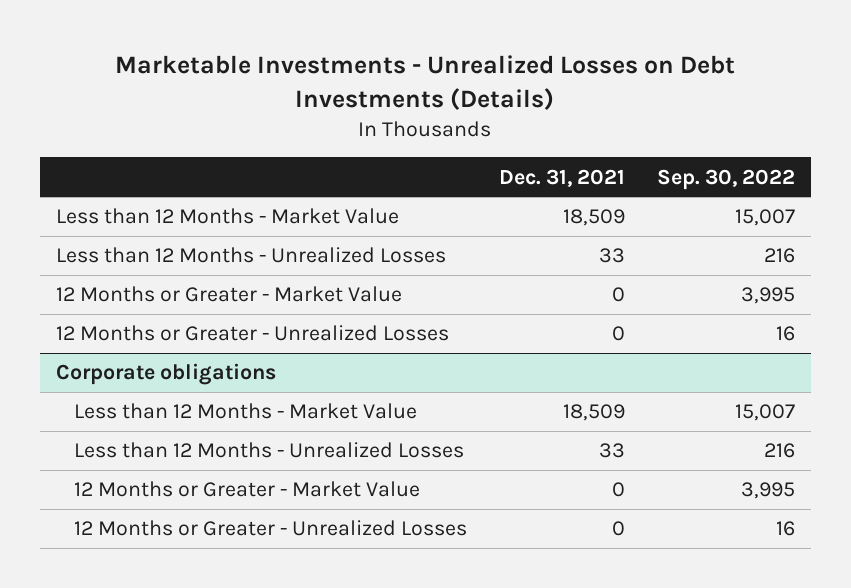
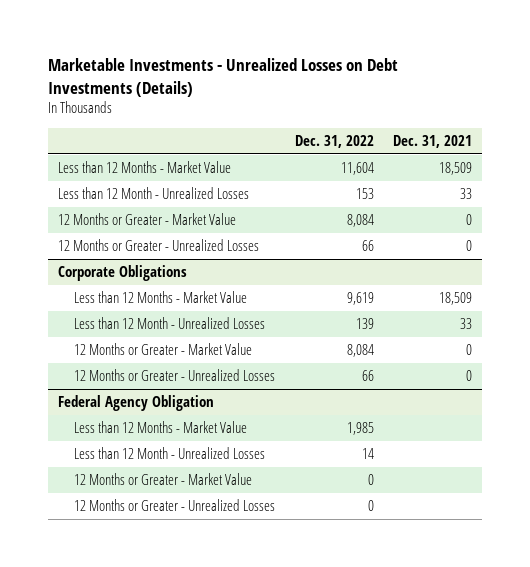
- | Dec. 31, 2021 | Sep. 30, 2022
+ | Dec. 31, 2022 | Dec. 31, 2021
- Less than 12 Months - Unrealized Losses | 33 | 216
+ Less than 12 Month - Unrealized Losses | 153 | 33
- Corporate obligations
+ Corporate Obligations
- Less than 12 Months - Unrealized Losses | 33 | 216
+ Less than 12 Month - Unrealized Losses | 139 | 33
+ Federal Agency Obligation
+ Less than 12 Months - Market Value | 1,985 |
+ Less than 12 Month - Unrealized Losses | 14 |
+ 12 Months or Greater - Market Value | 0 |
+ 12 Months or Greater - Unrealized Losses | 0 |

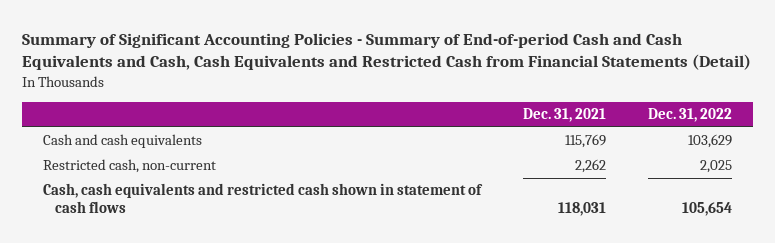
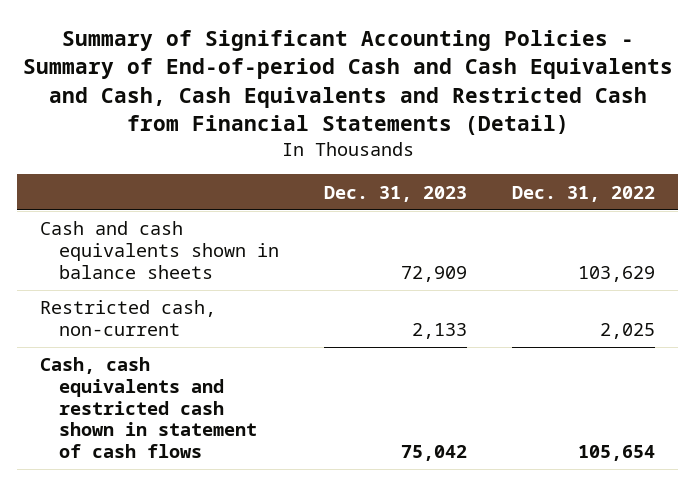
- | Dec. 31, 2021 | Dec. 31, 2022
+ | Dec. 31, 2023 | Dec. 31, 2022
- Cash and cash equivalents | 115,769 | 103,629
+ Cash and cash equivalents shown in balance sheets | 72,909 | 103,629

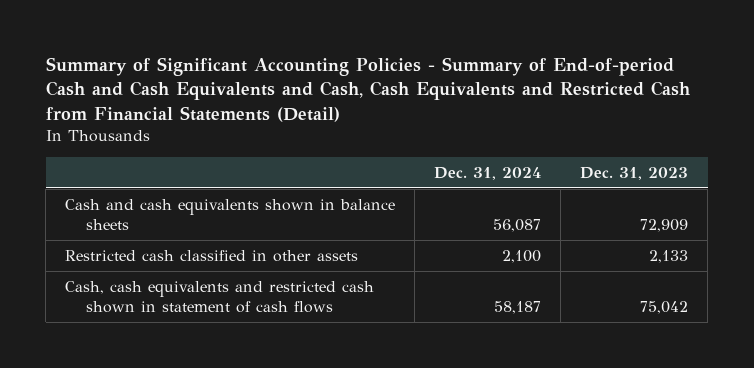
- | Dec. 31, 2023 | Dec. 31, 2022
+ | Dec. 31, 2024 | Dec. 31, 2023
- Restricted cash, non-current | 2,133 | 2,025
+ Restricted cash classified in other assets | 2,100 | 2,133

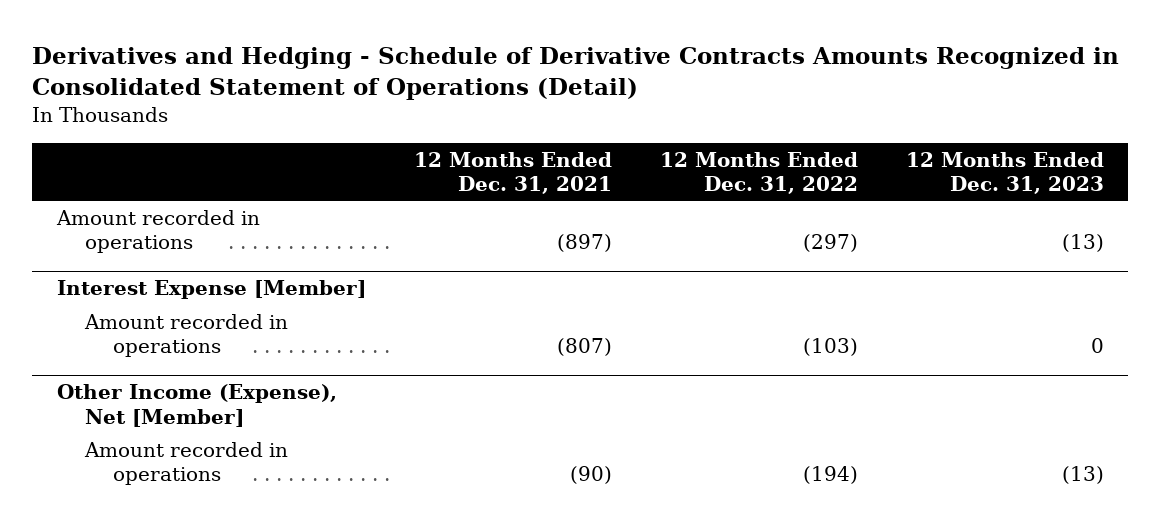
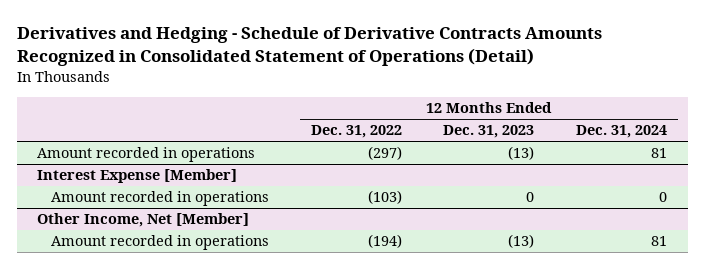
- | 12 Months Ended Dec. 31, 2021 | 12 Months Ended Dec. 31, 2022 | 12 Months Ended Dec. 31, 2023
+ | 12 Months Ended Dec. 31, 2022 | 12 Months Ended Dec. 31, 2023 | 12 Months Ended Dec. 31, 2024
- Other Income (Expense), Net [Member]
+ Other Income, Net [Member]

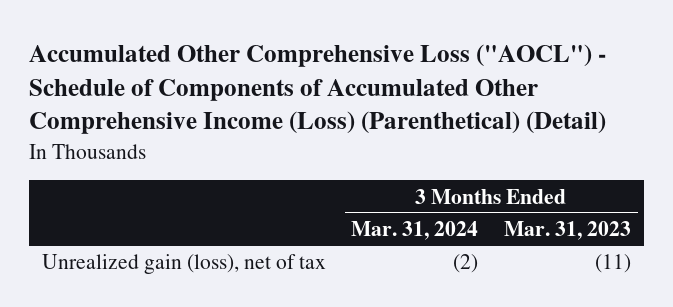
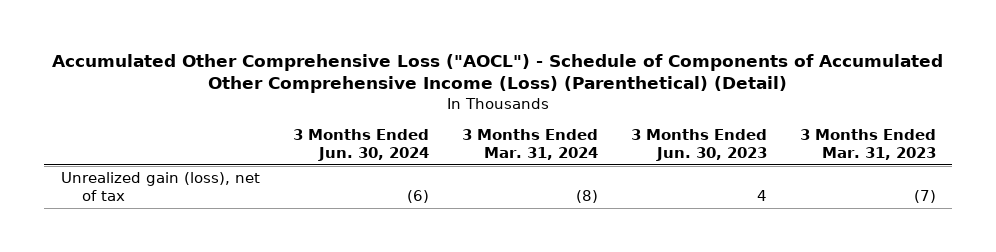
- | 3 Months Ended Mar. 31, 2024 | 3 Months Ended Mar. 31, 2023
+ | 3 Months Ended Jun. 30, 2024 | 3 Months Ended Mar. 31, 2024 | 3 Months Ended Jun. 30, 2023 | 3 Months Ended Mar. 31, 2023
- Unrealized gain (loss), net of tax | (2) | (11)
+ Unrealized gain (loss), net of tax | (6) | (8) | 4 | (7)

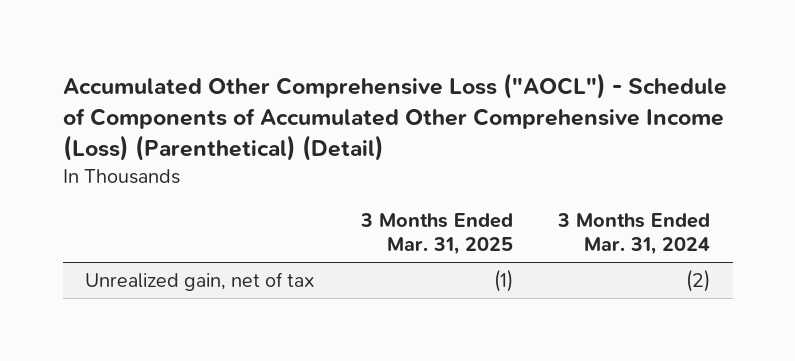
- | 3 Months Ended Jun. 30, 2024 | 3 Months Ended Mar. 31, 2024 | 3 Months Ended Jun. 30, 2023 | 3 Months Ended Mar. 31, 2023
+ | 3 Months Ended Mar. 31, 2025 | 3 Months Ended Mar. 31, 2024
- Unrealized gain (loss), net of tax | (6) | (8) | 4 | (7)
+ Unrealized gain, net of tax | (1) | (2)

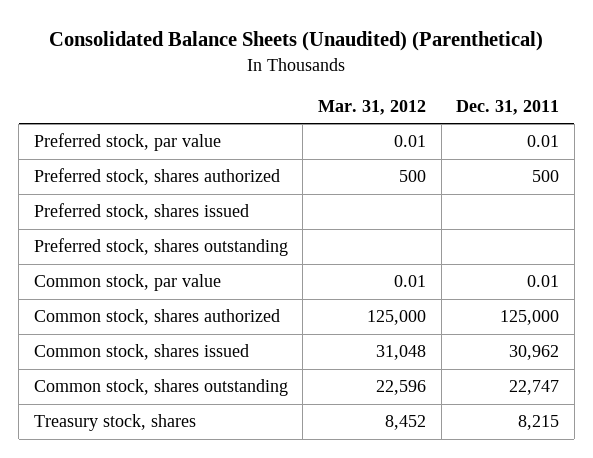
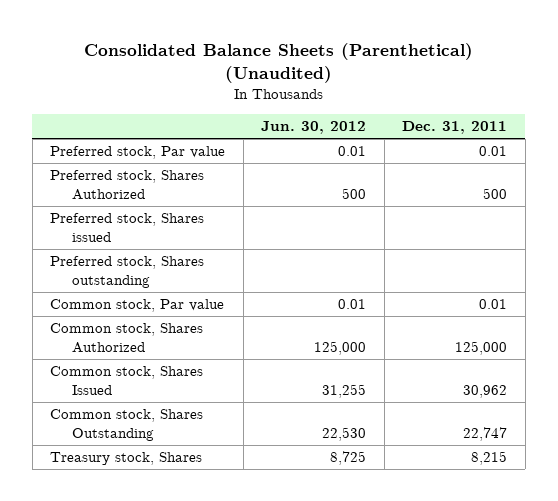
- Consolidated Balance Sheets (Unaudited) (Parenthetical)
+ Consolidated Balance Sheets (Parenthetical) (Unaudited)
- | Mar. 31, 2012 | Dec. 31, 2011
+ | Jun. 30, 2012 | Dec. 31, 2011
- Preferred stock, par value | 0.01 | 0.01
- Preferred stock, shares authorized | 500 | 500
- Preferred stock, shares issued
- Preferred stock, shares outstanding
- Common stock, par value | 0.01 | 0.01
- Common stock, shares authorized | 125,000 | 125,000
- Common stock, shares issued | 31,048 | 30,962
- Common stock, shares outstanding | 22,596 | 22,747
- Treasury stock, shares | 8,452 | 8,215
+ Preferred stock, Par value | 0.01 | 0.01
+ Preferred stock, Shares Authorized | 500 | 500
+ Preferred stock, Shares issued
+ Preferred stock, Shares outstanding
+ Common stock, Par value | 0.01 | 0.01
+ Common stock, Shares Authorized | 125,000 | 125,000
+ Common stock, Shares Issued | 31,255 | 30,962
+ Common stock, Shares Outstanding | 22,530 | 22,747
+ Treasury stock, Shares | 8,725 | 8,215

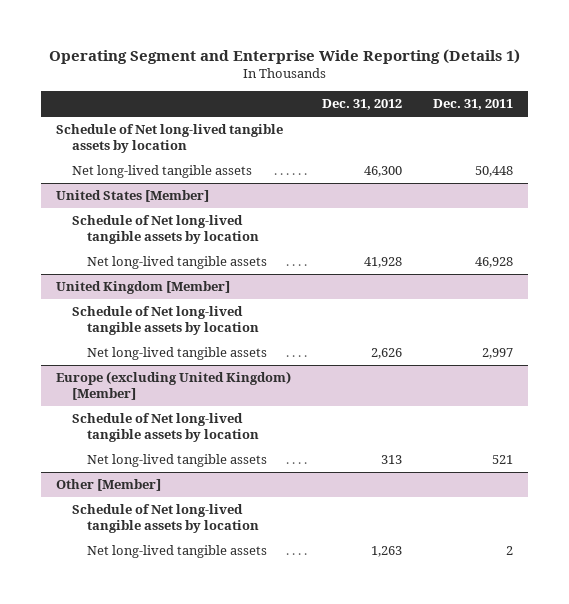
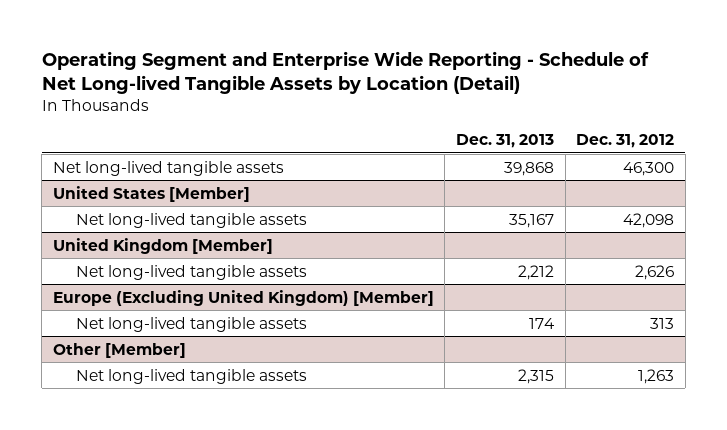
- Operating Segment and Enterprise Wide Reporting (Details 1)
+ Operating Segment and Enterprise Wide Reporting - Schedule of Net Long-lived Tangible Assets by Location (Detail)
- | Dec. 31, 2012 | Dec. 31, 2011
+ | Dec. 31, 2013 | Dec. 31, 2012
- Schedule of Net long-lived tangible assets by location
@ United States [Member]
- Schedule of Net long-lived tangible assets by location
- Net long-lived tangible assets | 41,928 | 46,928
+ Net long-lived tangible assets | 35,167 | 42,098
@ United Kingdom [Member]
- Schedule of Net long-lived tangible assets by location
- Europe (excluding United Kingdom) [Member]
- Schedule of Net long-lived tangible assets by location
+ Europe (Excluding United Kingdom) [Member]
@ Other [Member]
- Schedule of Net long-lived tangible assets by location

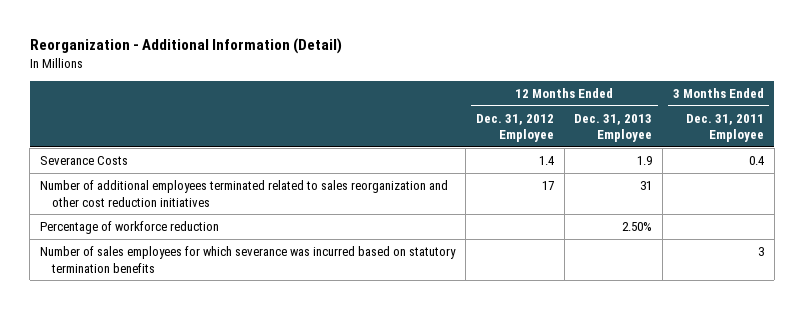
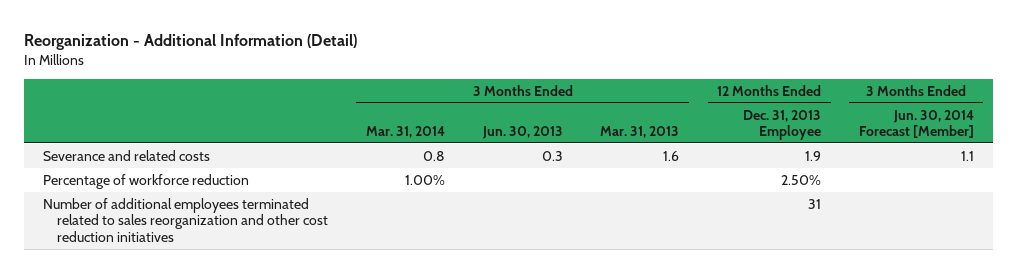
- | 12 Months Ended Dec. 31, 2012 Employee | 12 Months Ended Dec. 31, 2013 Employee | 3 Months Ended Dec. 31, 2011 Employee
+ | 3 Months Ended Mar. 31, 2014 | 3 Months Ended Jun. 30, 2013 | 3 Months Ended Mar. 31, 2013 | 12 Months Ended Dec. 31, 2013 Employee | 3 Months Ended Jun. 30, 2014 Forecast [Member]
- Severance Costs | 1.4 | 1.9 | 0.4
+ Severance and related costs | 0.8 | 0.3 | 1.6 | 1.9 | 1.1
- Number of sales employees for which severance was incurred based on statutory termination benefits | | | 3
moved down: Number of additional employees terminated related to sales reorganization and other cost reduction initiatives | | | | 31 |

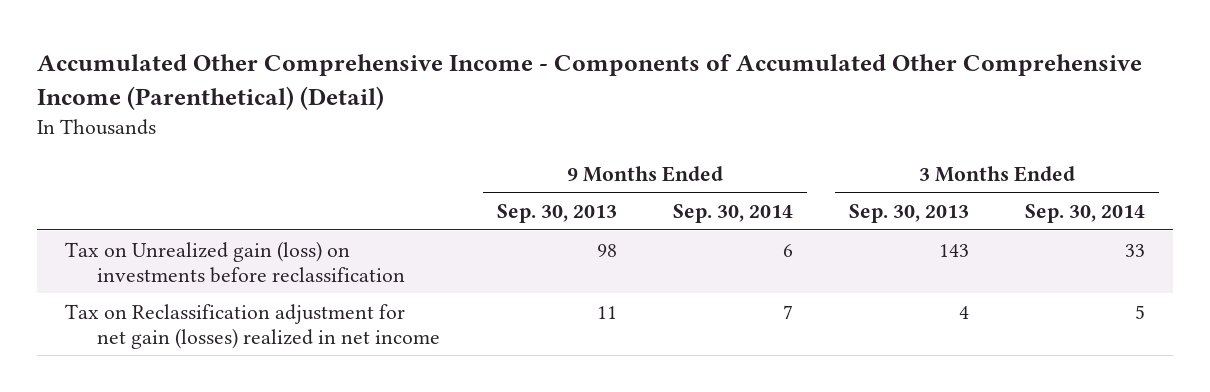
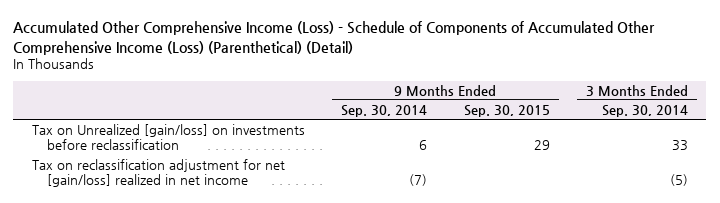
- Accumulated Other Comprehensive Income - Components of Accumulated Other Comprehensive Income (Parenthetical) (Detail)
+ Accumulated Other Comprehensive Income (Loss) - Schedule of Components of Accumulated Other Comprehensive Income (Loss) (Parenthetical) (Detail)
- | 9 Months Ended Sep. 30, 2013 | 9 Months Ended Sep. 30, 2014 | 3 Months Ended Sep. 30, 2013 | 3 Months Ended Sep. 30, 2014
+ | 9 Months Ended Sep. 30, 2014 | 9 Months Ended Sep. 30, 2015 | 3 Months Ended Sep. 30, 2014
- Tax on Unrealized gain (loss) on investments before reclassification | 98 | 6 | 143 | 33
- Tax on Reclassification adjustment for net gain (losses) realized in net income | 11 | 7 | 4 | 5
+ Tax on Unrealized [gain/loss] on investments before reclassification | 6 | 29 | 33
+ Tax on reclassification adjustment for net [gain/loss] realized in net income | (7) | | (5)

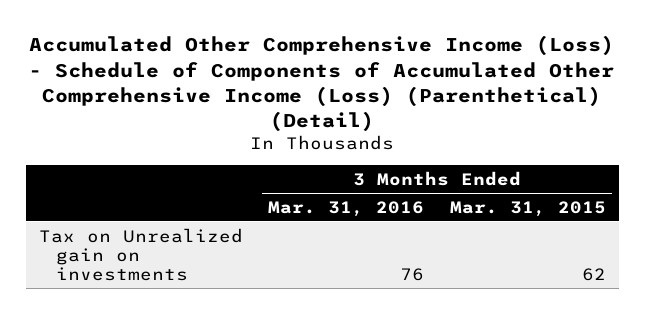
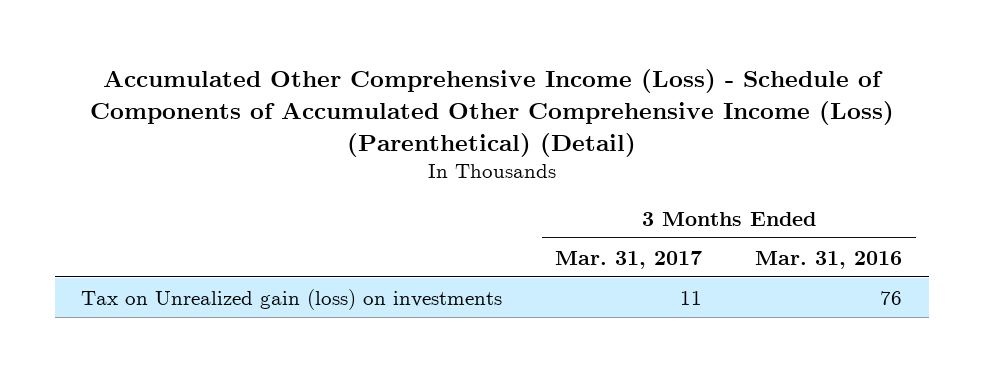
- | 3 Months Ended Mar. 31, 2016 | 3 Months Ended Mar. 31, 2015
+ | 3 Months Ended Mar. 31, 2017 | 3 Months Ended Mar. 31, 2016
- Tax on Unrealized gain on investments | 76 | 62
+ Tax on Unrealized gain (loss) on investments | 11 | 76

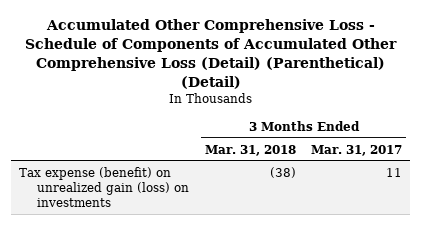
- Accumulated Other Comprehensive Income (Loss) - Schedule of Components of Accumulated Other Comprehensive Income (Loss) (Parenthetical) (Detail)
+ Accumulated Other Comprehensive Loss - Schedule of Components of Accumulated Other Comprehensive Loss (Detail) (Parenthetical) (Detail)
- | 3 Months Ended Mar. 31, 2017 | 3 Months Ended Mar. 31, 2016
+ | 3 Months Ended Mar. 31, 2018 | 3 Months Ended Mar. 31, 2017
- Tax on Unrealized gain (loss) on investments | 11 | 76
+ Tax expense (benefit) on unrealized gain (loss) on investments | (38) | 11

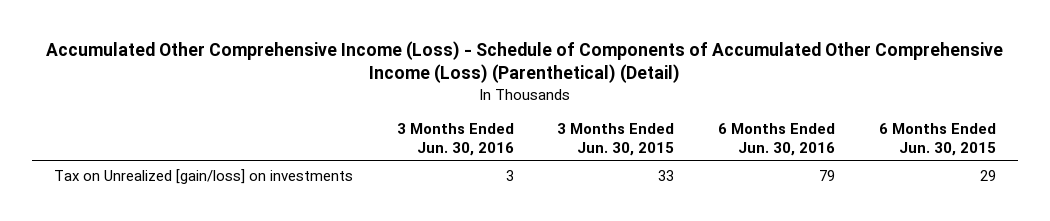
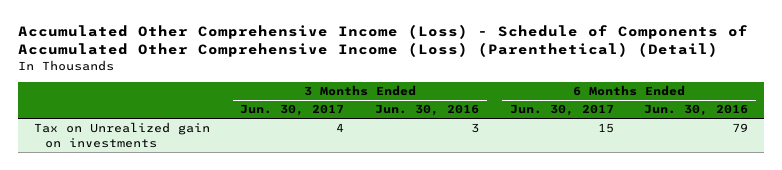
- | 3 Months Ended Jun. 30, 2016 | 3 Months Ended Jun. 30, 2015 | 6 Months Ended Jun. 30, 2016 | 6 Months Ended Jun. 30, 2015
+ | 3 Months Ended Jun. 30, 2017 | 3 Months Ended Jun. 30, 2016 | 6 Months Ended Jun. 30, 2017 | 6 Months Ended Jun. 30, 2016
- Tax on Unrealized [gain/loss] on investments | 3 | 33 | 79 | 29
+ Tax on Unrealized gain on investments | 4 | 3 | 15 | 79

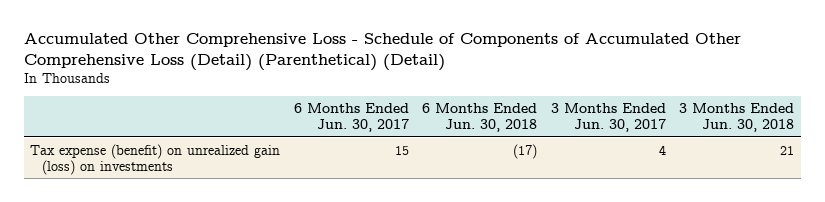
- Accumulated Other Comprehensive Income (Loss) - Schedule of Components of Accumulated Other Comprehensive Income (Loss) (Parenthetical) (Detail)
+ Accumulated Other Comprehensive Loss - Schedule of Components of Accumulated Other Comprehensive Loss (Detail) (Parenthetical) (Detail)
- | 3 Months Ended Jun. 30, 2017 | 3 Months Ended Jun. 30, 2016 | 6 Months Ended Jun. 30, 2017 | 6 Months Ended Jun. 30, 2016
+ | 6 Months Ended Jun. 30, 2017 | 6 Months Ended Jun. 30, 2018 | 3 Months Ended Jun. 30, 2017 | 3 Months Ended Jun. 30, 2018
- Tax on Unrealized gain on investments | 4 | 3 | 15 | 79
+ Tax expense (benefit) on unrealized gain (loss) on investments | 15 | (17) | 4 | 21

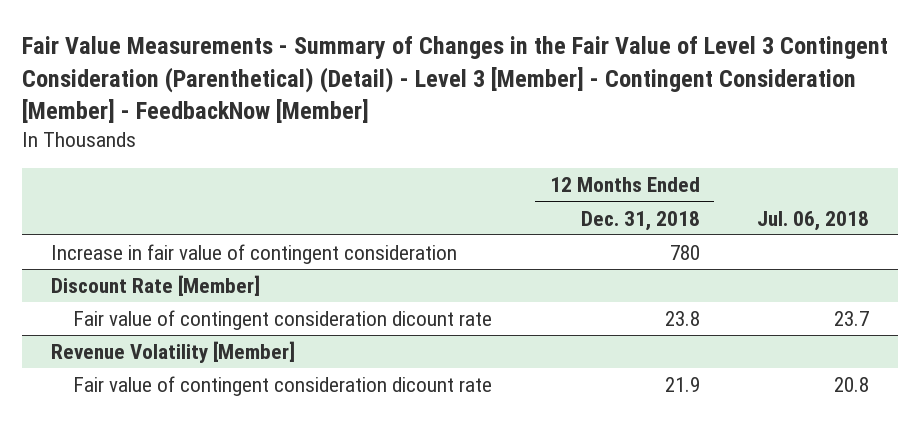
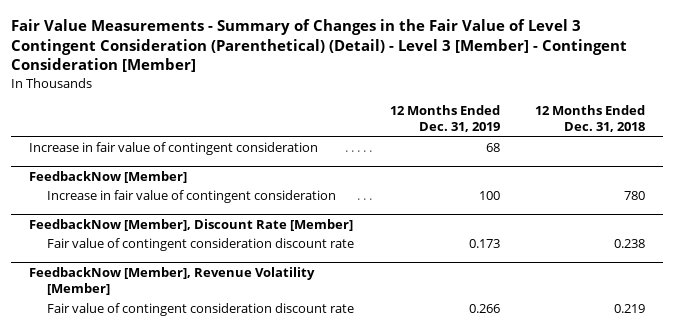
- Fair Value Measurements - Summary of Changes in the Fair Value of Level 3 Contingent Consideration (Parenthetical) (Detail) - Level 3 [Member] - Contingent Consideration [Member] - FeedbackNow [Member]
+ Fair Value Measurements - Summary of Changes in the Fair Value of Level 3 Contingent Consideration (Parenthetical) (Detail) - Level 3 [Member] - Contingent Consideration [Member]
- | 12 Months Ended Dec. 31, 2018 | Jul. 06, 2018
+ | 12 Months Ended Dec. 31, 2019 | 12 Months Ended Dec. 31, 2018
+ Increase in fair value of contingent consideration | 68 |
+ FeedbackNow [Member]
- Discount Rate [Member]
- Fair value of contingent consideration dicount rate | 23.8 | 23.7
- Revenue Volatility [Member]
- Fair value of contingent consideration dicount rate | 21.9 | 20.8
+ FeedbackNow [Member], Discount Rate [Member]
+ Fair value of contingent consideration discount rate | 0.173 | 0.238
+ FeedbackNow [Member], Revenue Volatility [Member]
+ Fair value of contingent consideration discount rate | 0.266 | 0.219

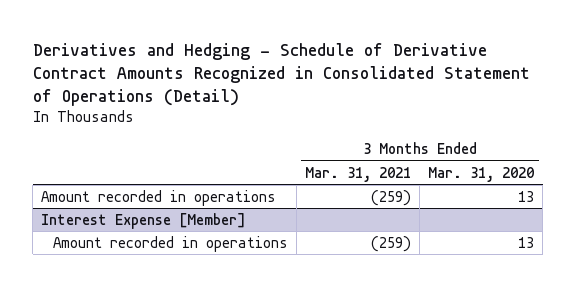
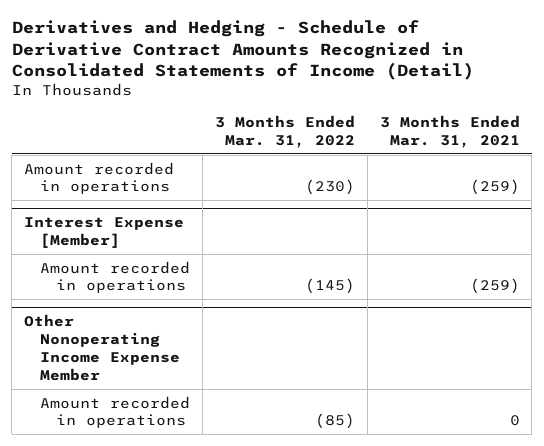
- Derivatives and Hedging - Schedule of Derivative Contract Amounts Recognized in Consolidated Statement of Operations (Detail)
+ Derivatives and Hedging - Schedule of Derivative Contract Amounts Recognized in Consolidated Statements of Income (Detail)
- | 3 Months Ended Mar. 31, 2021 | 3 Months Ended Mar. 31, 2020
+ | 3 Months Ended Mar. 31, 2022 | 3 Months Ended Mar. 31, 2021
+ Other Nonoperating Income Expense Member
+ Amount recorded in operations | (85) | 0

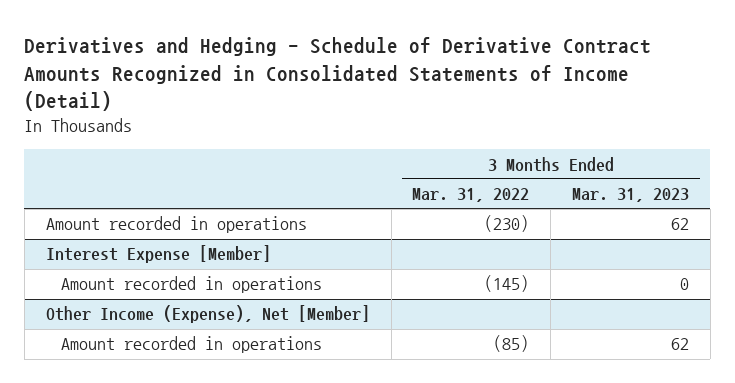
- | 3 Months Ended Mar. 31, 2022 | 3 Months Ended Mar. 31, 2021
+ | 3 Months Ended Mar. 31, 2022 | 3 Months Ended Mar. 31, 2023
- Other Nonoperating Income Expense Member
+ Other Income (Expense), Net [Member]

